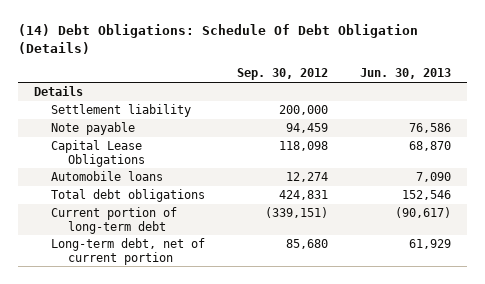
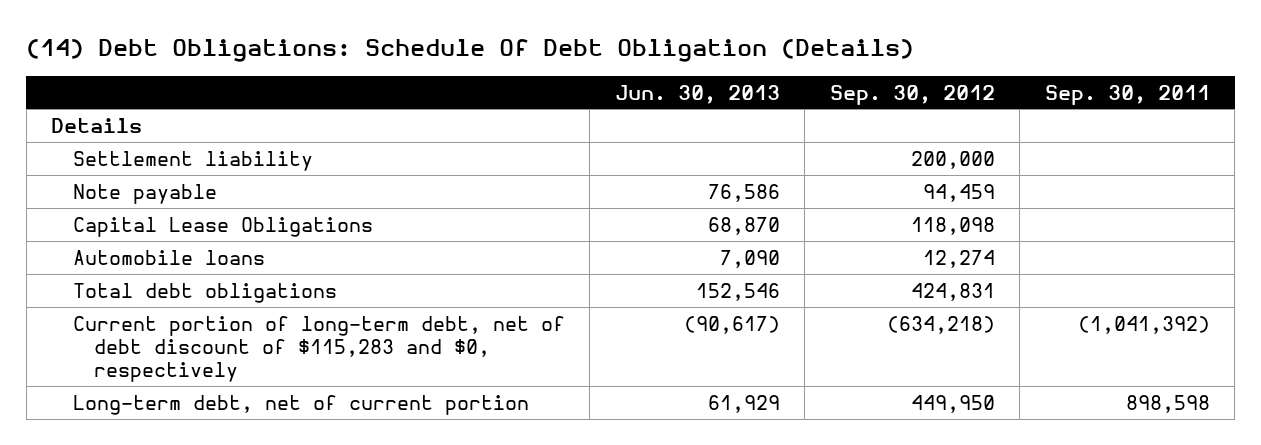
- | Sep. 30, 2012 | Jun. 30, 2013
+ | Jun. 30, 2013 | Sep. 30, 2012 | Sep. 30, 2011
- Current portion of long-term debt | (339,151) | (90,617)
- Long-term debt, net of current portion | 85,680 | 61,929
+ Current portion of long-term debt, net of debt discount of $115,283 and $0, respectively | (90,617) | (634,218) | (1,041,392)
+ Long-term debt, net of current portion | 61,929 | 449,950 | 898,598

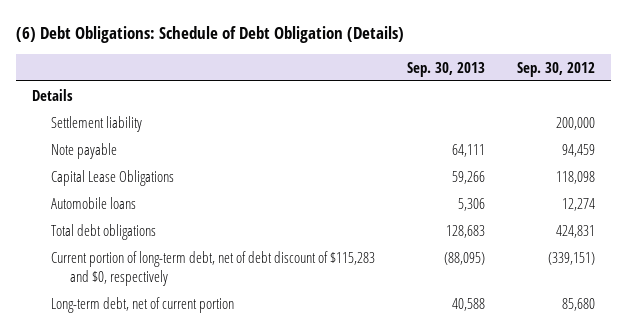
- (14) Debt Obligations: Schedule Of Debt Obligation (Details)
+ (6) Debt Obligations: Schedule of Debt Obligation (Details)
- | Jun. 30, 2013 | Sep. 30, 2012 | Sep. 30, 2011
+ | Sep. 30, 2013 | Sep. 30, 2012
- Current portion of long-term debt, net of debt discount of $115,283 and $0, respectively | (90,617) | (634,218) | (1,041,392)
- Long-term debt, net of current portion | 61,929 | 449,950 | 898,598
+ Current portion of long-term debt, net of debt discount of $115,283 and $0, respectively | (88,095) | (339,151)
+ Long-term debt, net of current portion | 40,588 | 85,680

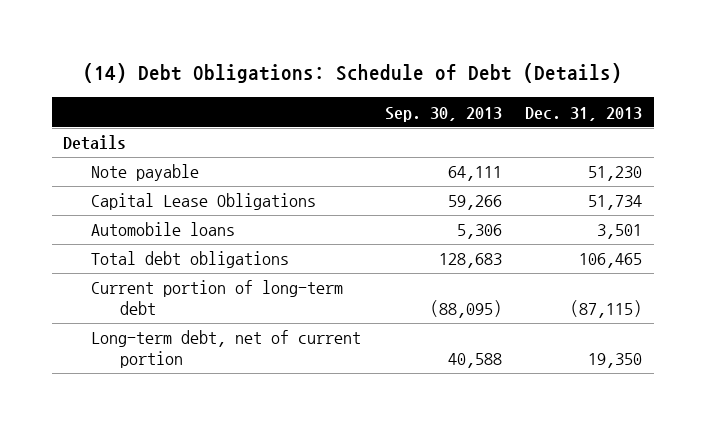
- (6) Debt Obligations: Schedule of Debt Obligation (Details)
+ (14) Debt Obligations: Schedule of Debt (Details)
- | Sep. 30, 2013 | Sep. 30, 2012
+ | Sep. 30, 2013 | Dec. 31, 2013
- Settlement liability | | 200,000
- Current portion of long-term debt, net of debt discount of $115,283 and $0, respectively | (88,095) | (339,151)
+ Current portion of long-term debt | (88,095) | (87,115)

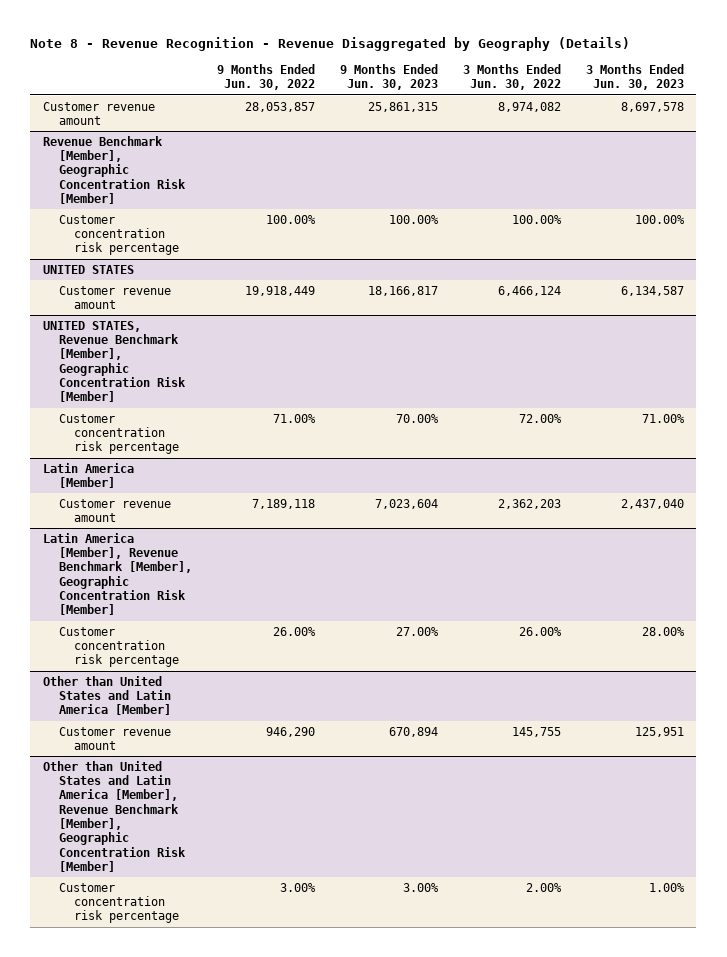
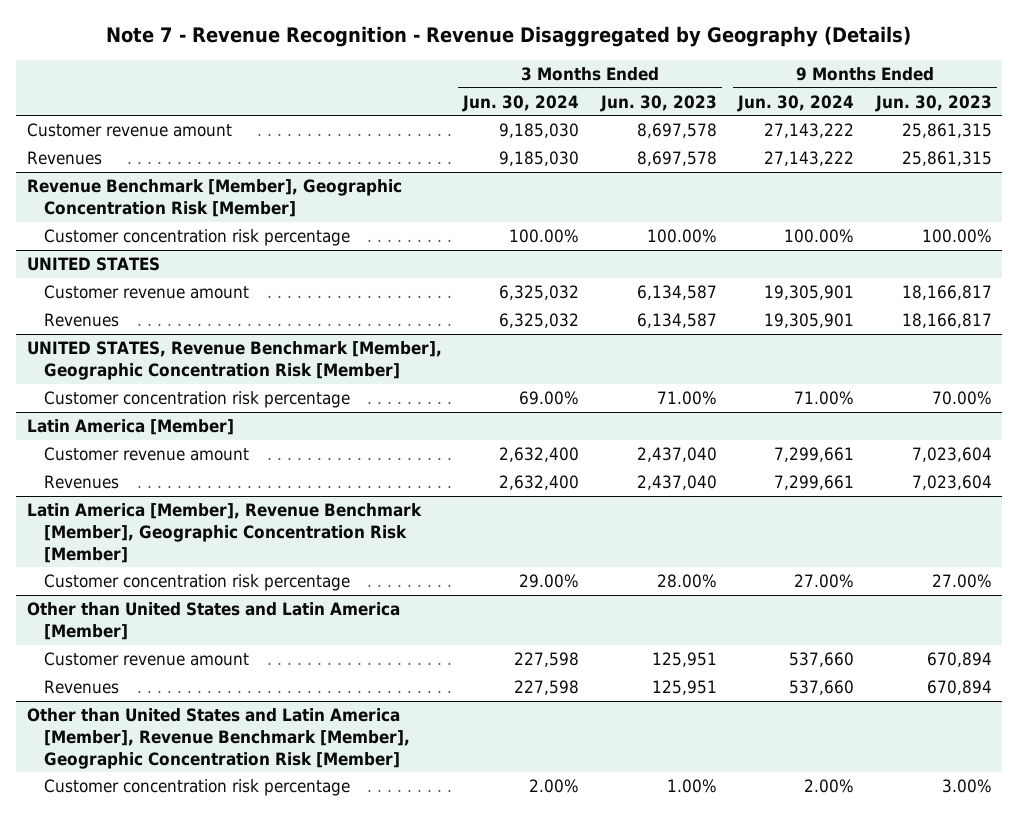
- Note 8 - Revenue Recognition - Revenue Disaggregated by Geography (Details)
+ Note 7 - Revenue Recognition - Revenue Disaggregated by Geography (Details)
- | 9 Months Ended Jun. 30, 2022 | 9 Months Ended Jun. 30, 2023 | 3 Months Ended Jun. 30, 2022 | 3 Months Ended Jun. 30, 2023
+ | 3 Months Ended Jun. 30, 2024 | 3 Months Ended Jun. 30, 2023 | 9 Months Ended Jun. 30, 2024 | 9 Months Ended Jun. 30, 2023
+ Revenues | 9,185,030 | 8,697,578 | 27,143,222 | 25,861,315
@ UNITED STATES
+ Revenues | 6,325,032 | 6,134,587 | 19,305,901 | 18,166,817
@ Latin America [Member]
+ Revenues | 2,632,400 | 2,437,040 | 7,299,661 | 7,023,604
@ Other than United States and Latin America [Member]
+ Revenues | 227,598 | 125,951 | 537,660 | 670,894

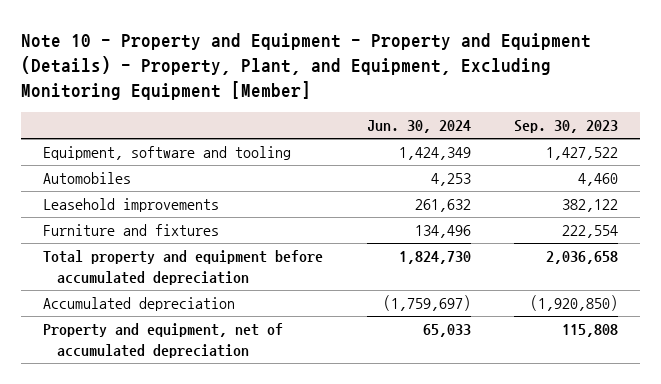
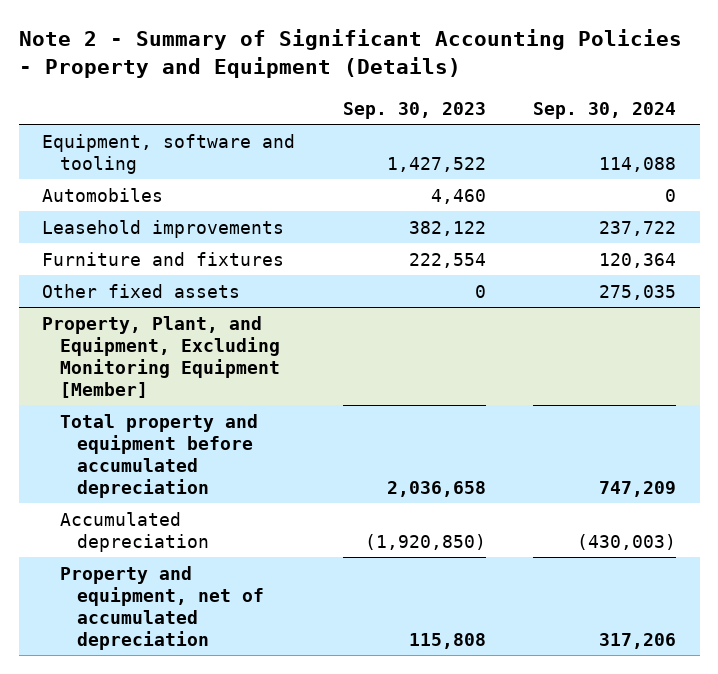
- Note 10 - Property and Equipment - Property and Equipment (Details) - Property, Plant, and Equipment, Excluding Monitoring Equipment [Member]
+ Note 2 - Summary of Significant Accounting Policies - Property and Equipment (Details)
- | Jun. 30, 2024 | Sep. 30, 2023
+ | Sep. 30, 2023 | Sep. 30, 2024
+ Other fixed assets | 0 | 275,035
+ Property, Plant, and Equipment, Excluding Monitoring Equipment [Member]

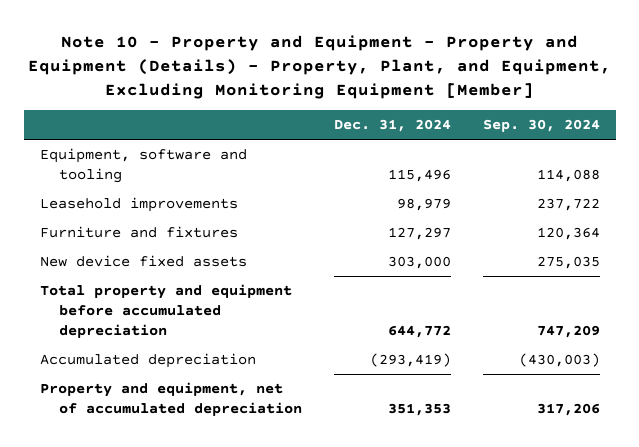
- Note 2 - Summary of Significant Accounting Policies - Property and Equipment (Details)
+ Note 10 - Property and Equipment - Property and Equipment (Details) - Property, Plant, and Equipment, Excluding Monitoring Equipment [Member]
- | Sep. 30, 2023 | Sep. 30, 2024
+ | Dec. 31, 2024 | Sep. 30, 2024
- Automobiles | 4,460 | 0
- Other fixed assets | 0 | 275,035
- Property, Plant, and Equipment, Excluding Monitoring Equipment [Member]
+ New device fixed assets | 303,000 | 275,035

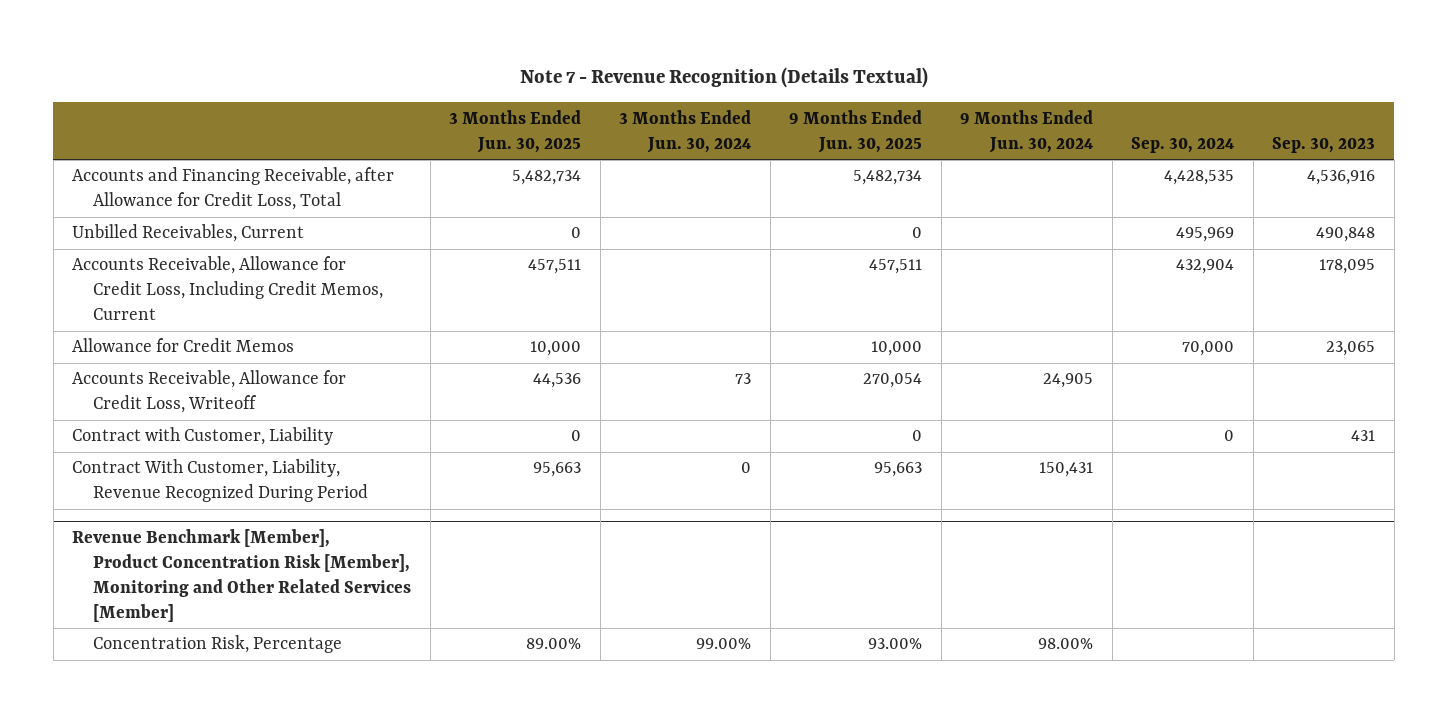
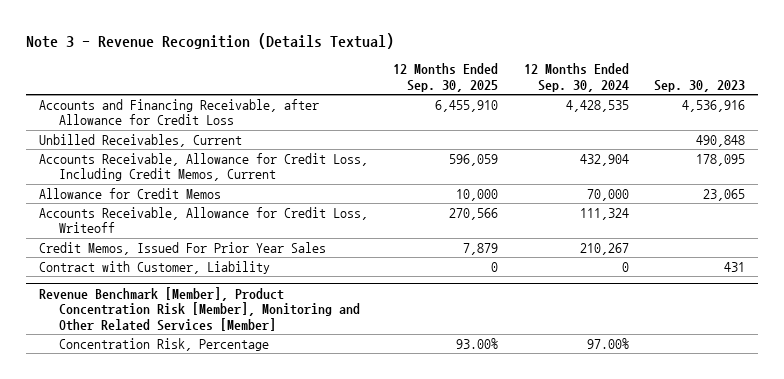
- Note 7 - Revenue Recognition (Details Textual)
+ Note 3 - Revenue Recognition (Details Textual)
- | 3 Months Ended Jun. 30, 2025 | 3 Months Ended Jun. 30, 2024 | 9 Months Ended Jun. 30, 2025 | 9 Months Ended Jun. 30, 2024 | Sep. 30, 2024 | Sep. 30, 2023
+ | 12 Months Ended Sep. 30, 2025 | 12 Months Ended Sep. 30, 2024 | Sep. 30, 2023
- Accounts and Financing Receivable, after Allowance for Credit Loss, Total | 5,482,734 | | 5,482,734 | | 4,428,535 | 4,536,916
+ Accounts and Financing Receivable, after Allowance for Credit Loss | 6,455,910 | 4,428,535 | 4,536,916
+ Credit Memos, Issued For Prior Year Sales | 7,879 | 210,267 |
- Contract With Customer, Liability, Revenue Recognized During Period | 95,663 | 0 | 95,663 | 150,431 | |

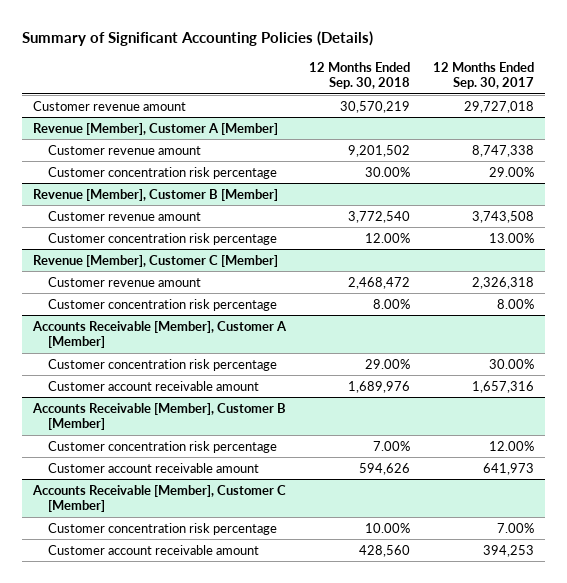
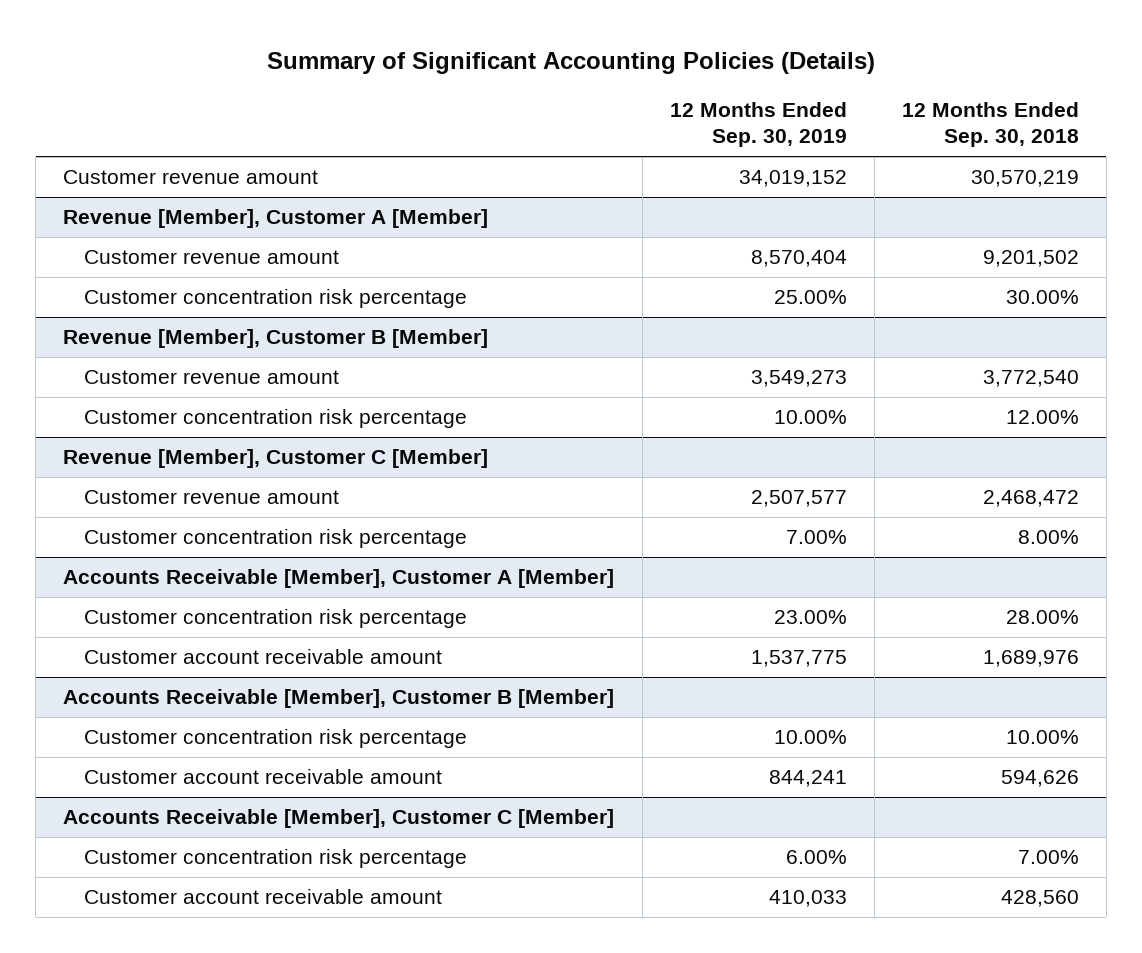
- | 12 Months Ended Sep. 30, 2018 | 12 Months Ended Sep. 30, 2017
+ | 12 Months Ended Sep. 30, 2019 | 12 Months Ended Sep. 30, 2018
@ Accounts Receivable [Member], Customer A [Member]
- Customer concentration risk percentage | 29.00% | 30.00%
+ Customer concentration risk percentage | 23.00% | 28.00%
@ Accounts Receivable [Member], Customer B [Member]
- Customer concentration risk percentage | 7.00% | 12.00%
+ Customer concentration risk percentage | 10.00% | 10.00%
@ Accounts Receivable [Member], Customer C [Member]
- Customer concentration risk percentage | 10.00% | 7.00%
+ Customer concentration risk percentage | 6.00% | 7.00%

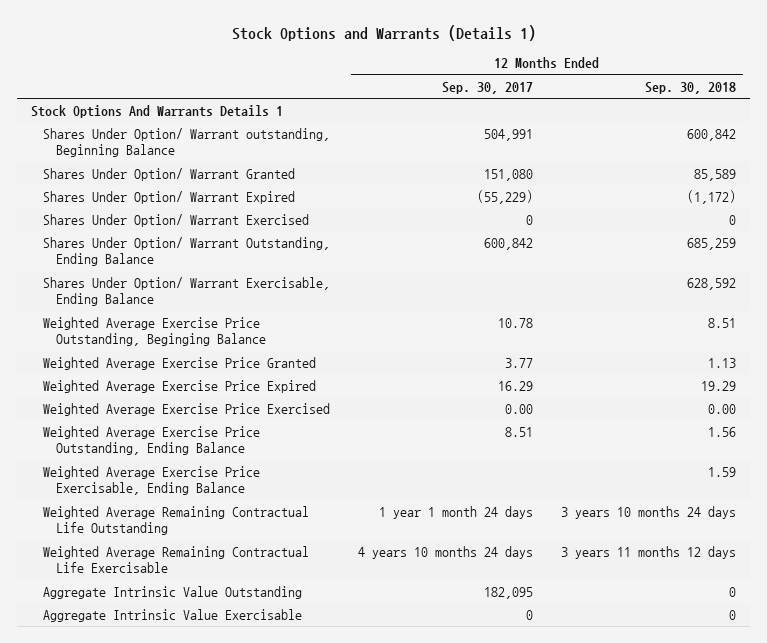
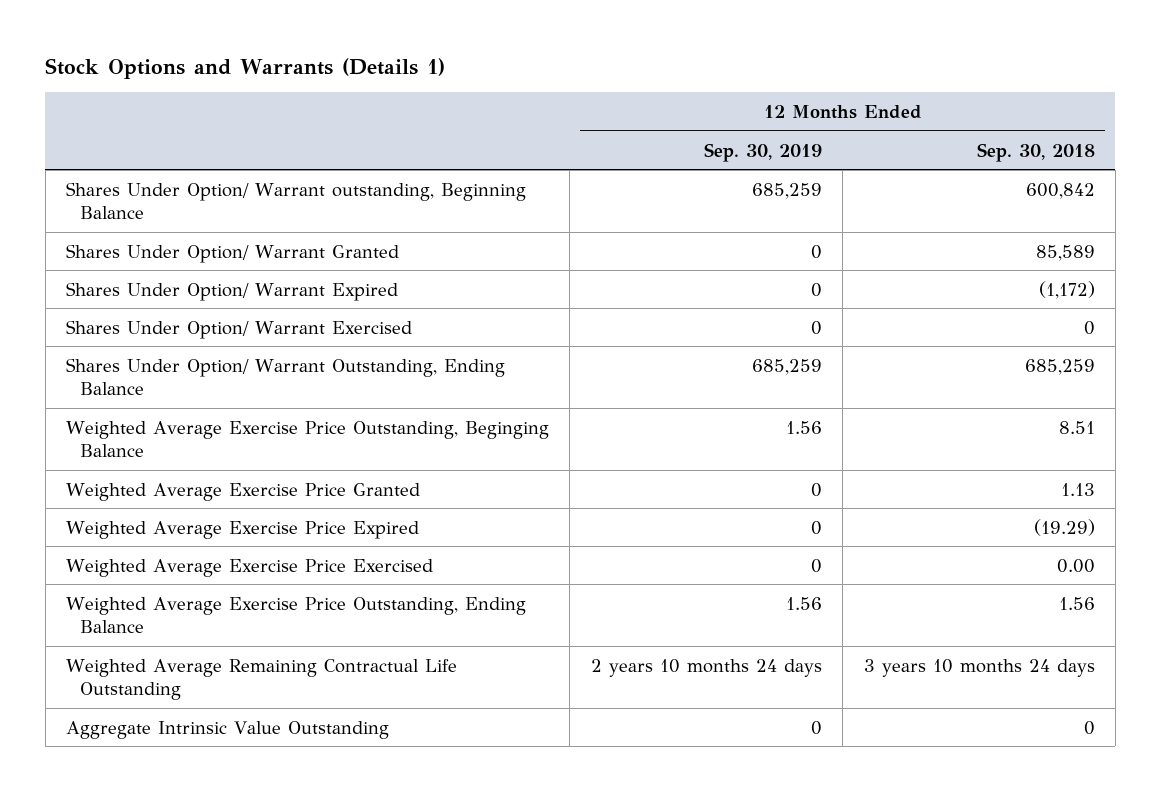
- | 12 Months Ended Sep. 30, 2017 | 12 Months Ended Sep. 30, 2018
+ | 12 Months Ended Sep. 30, 2019 | 12 Months Ended Sep. 30, 2018
- Stock Options And Warrants Details 1
- Shares Under Option/ Warrant Exercisable, Ending Balance | | 628,592
- Weighted Average Exercise Price Expired | 16.29 | 19.29
+ Weighted Average Exercise Price Expired | 0 | (19.29)
- Weighted Average Exercise Price Exercisable, Ending Balance | | 1.59
- Weighted Average Remaining Contractual Life Exercisable | 4 years 10 months 24 days | 3 years 11 months 12 days
- Aggregate Intrinsic Value Exercisable | 0 | 0

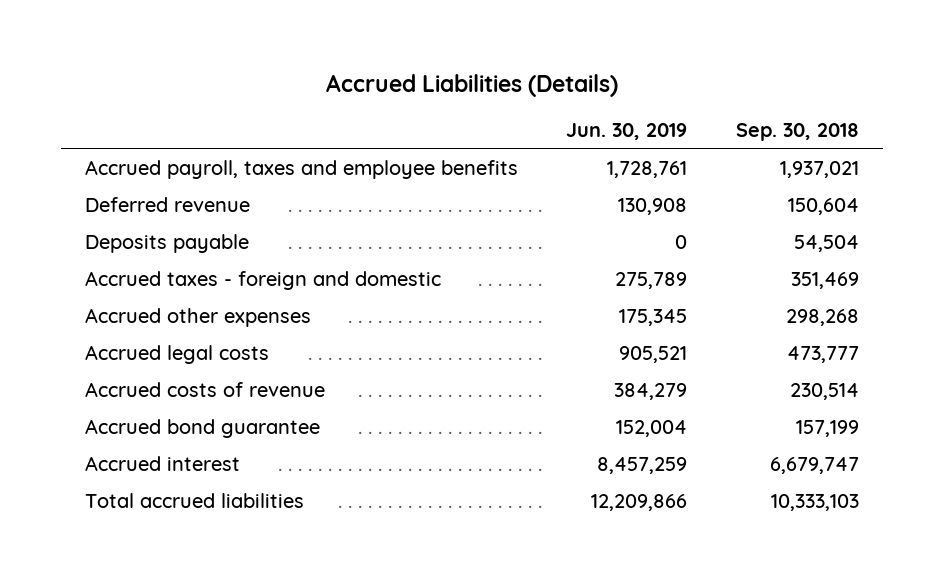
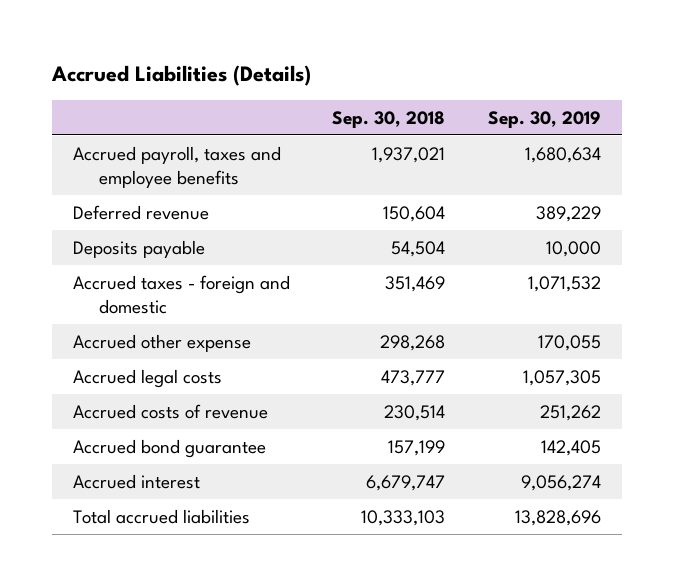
- | Jun. 30, 2019 | Sep. 30, 2018
+ | Sep. 30, 2018 | Sep. 30, 2019
- Accrued other expenses | 175,345 | 298,268
+ Accrued other expense | 298,268 | 170,055

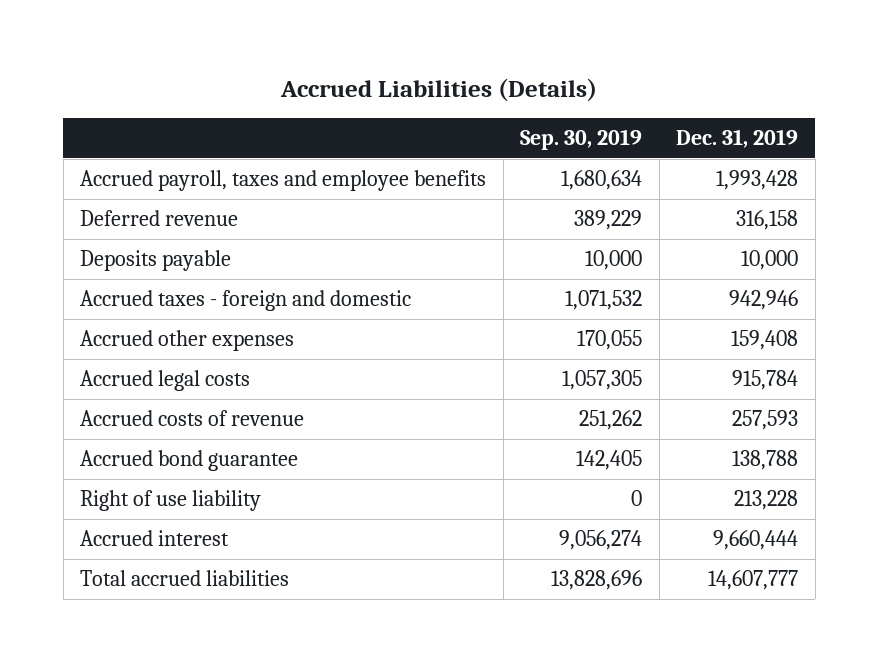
- | Sep. 30, 2018 | Sep. 30, 2019
+ | Sep. 30, 2019 | Dec. 31, 2019
- Accrued other expense | 298,268 | 170,055
+ Accrued other expenses | 170,055 | 159,408
+ Right of use liability | 0 | 213,228

